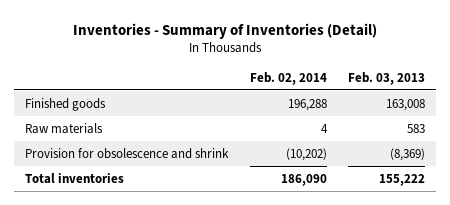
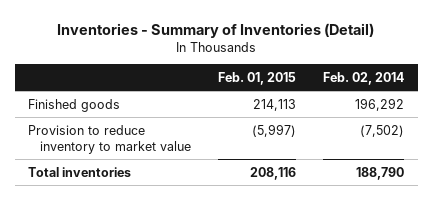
- | Feb. 02, 2014 | Feb. 03, 2013
+ | Feb. 01, 2015 | Feb. 02, 2014
- Finished goods | 196,288 | 163,008
- Raw materials | 4 | 583
- Provision for obsolescence and shrink | (10,202) | (8,369)
- Total inventories | 186,090 | 155,222
+ Finished goods | 214,113 | 196,292
+ Provision to reduce inventory to market value | (5,997) | (7,502)
+ Total inventories | 208,116 | 188,790

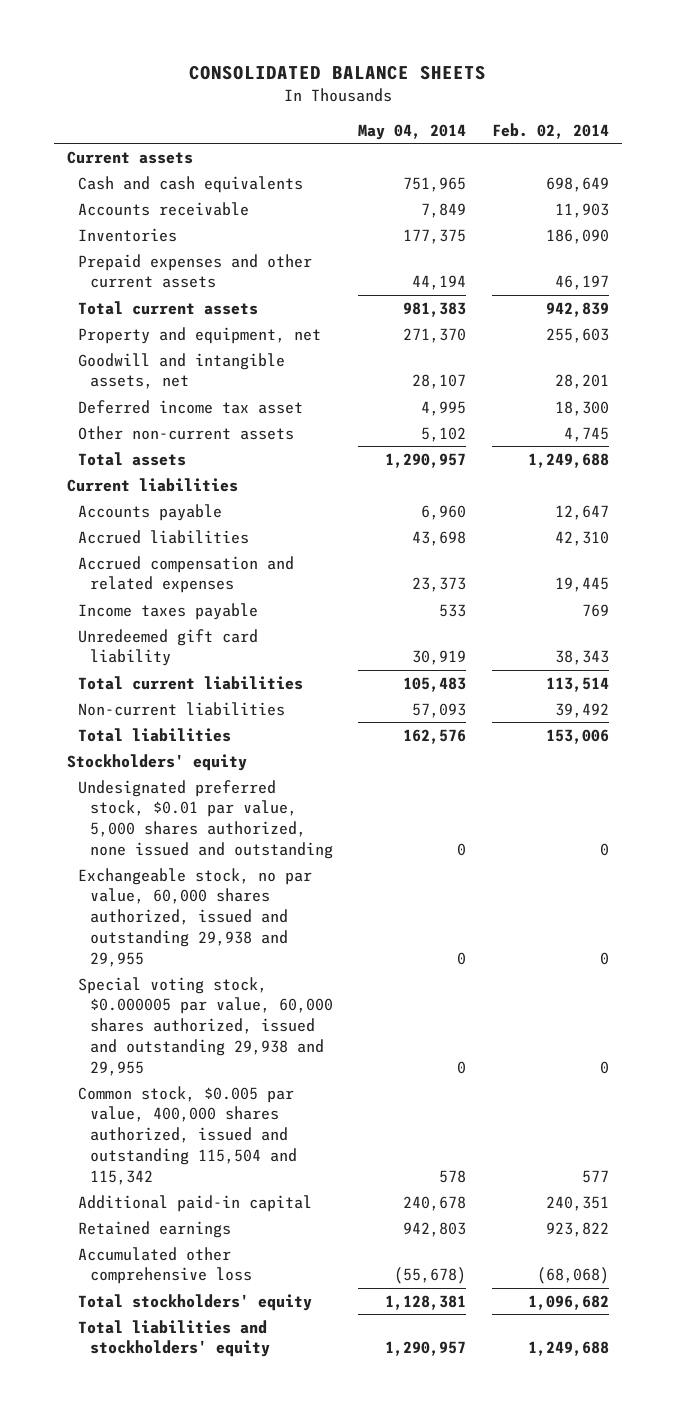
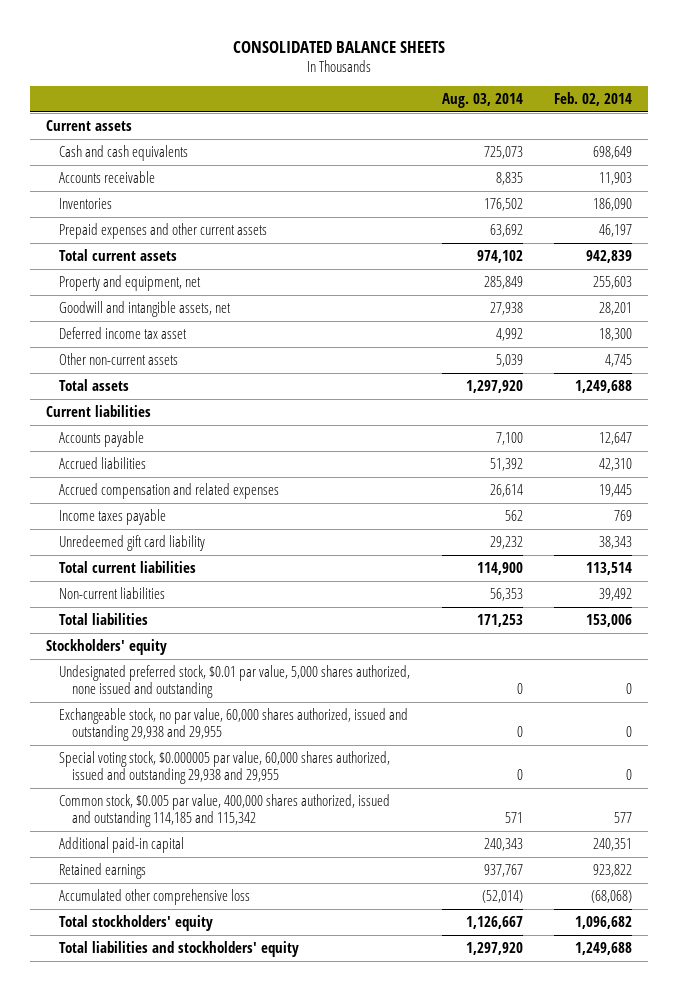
- | May 04, 2014 | Feb. 02, 2014
+ | Aug. 03, 2014 | Feb. 02, 2014
- Common stock, $0.005 par value, 400,000 shares authorized, issued and outstanding 115,504 and 115,342 | 578 | 577
+ Common stock, $0.005 par value, 400,000 shares authorized, issued and outstanding 114,185 and 115,342 | 571 | 577

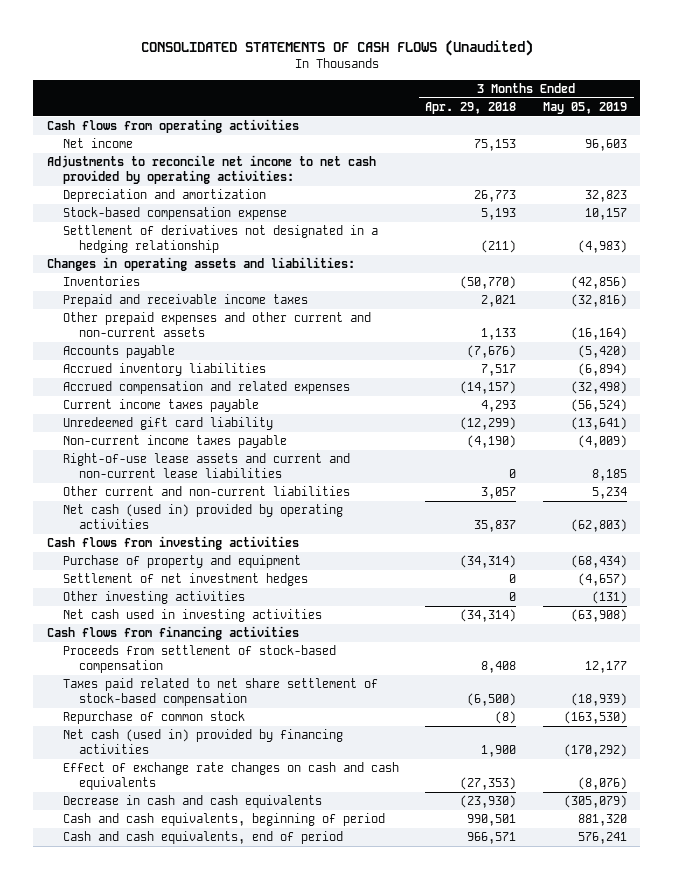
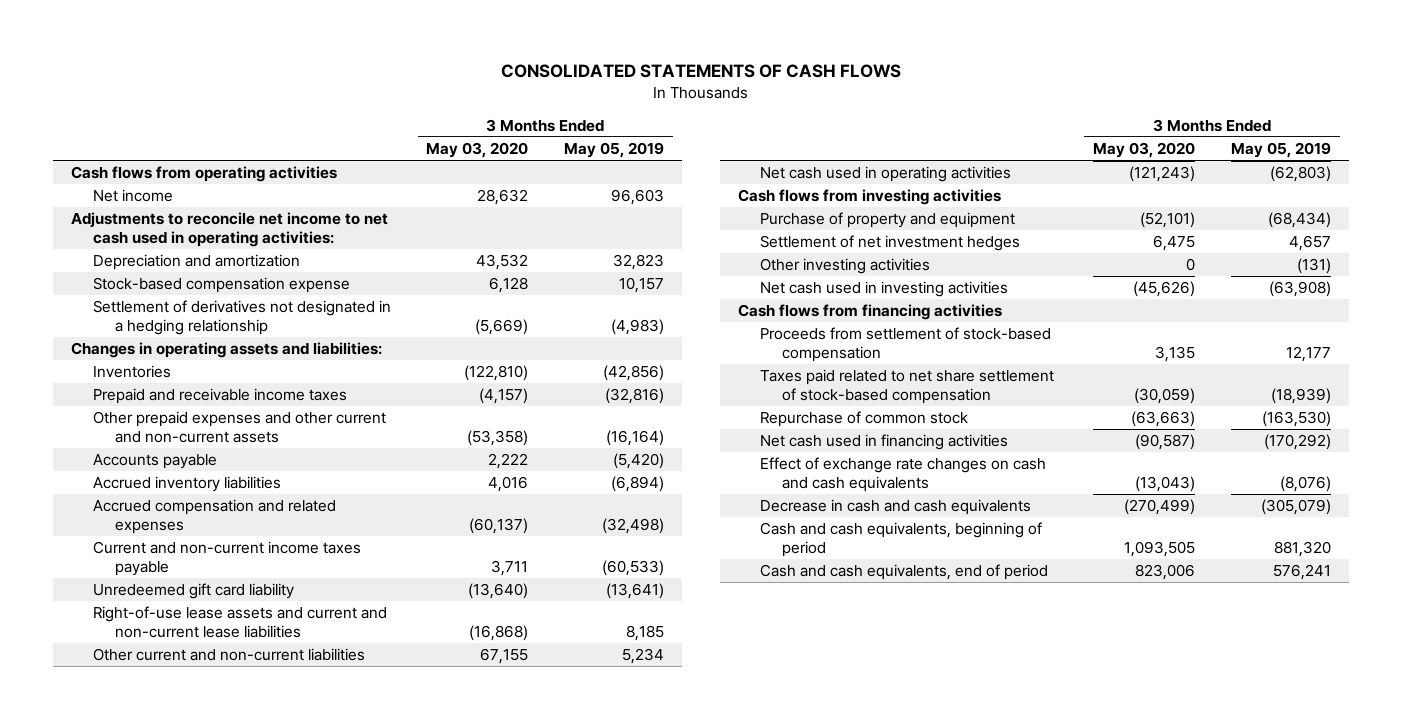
- CONSOLIDATED STATEMENTS OF CASH FLOWS (Unaudited)
+ CONSOLIDATED STATEMENTS OF CASH FLOWS
- | 3 Months Ended Apr. 29, 2018 | 3 Months Ended May 05, 2019
+ | 3 Months Ended May 03, 2020 | 3 Months Ended May 05, 2019
- Adjustments to reconcile net income to net cash provided by operating activities:
+ Adjustments to reconcile net income to net cash used in operating activities:
- Current income taxes payable | 4,293 | (56,524)
+ Current and non-current income taxes payable | 3,711 | (60,533)
- Non-current income taxes payable | (4,190) | (4,009)
- Net cash (used in) provided by operating activities | 35,837 | (62,803)
+ Net cash used in operating activities | (121,243) | (62,803)
- Settlement of net investment hedges | 0 | (4,657)
+ Settlement of net investment hedges | 6,475 | 4,657
- Net cash (used in) provided by financing activities | 1,900 | (170,292)
+ Net cash used in financing activities | (90,587) | (170,292)

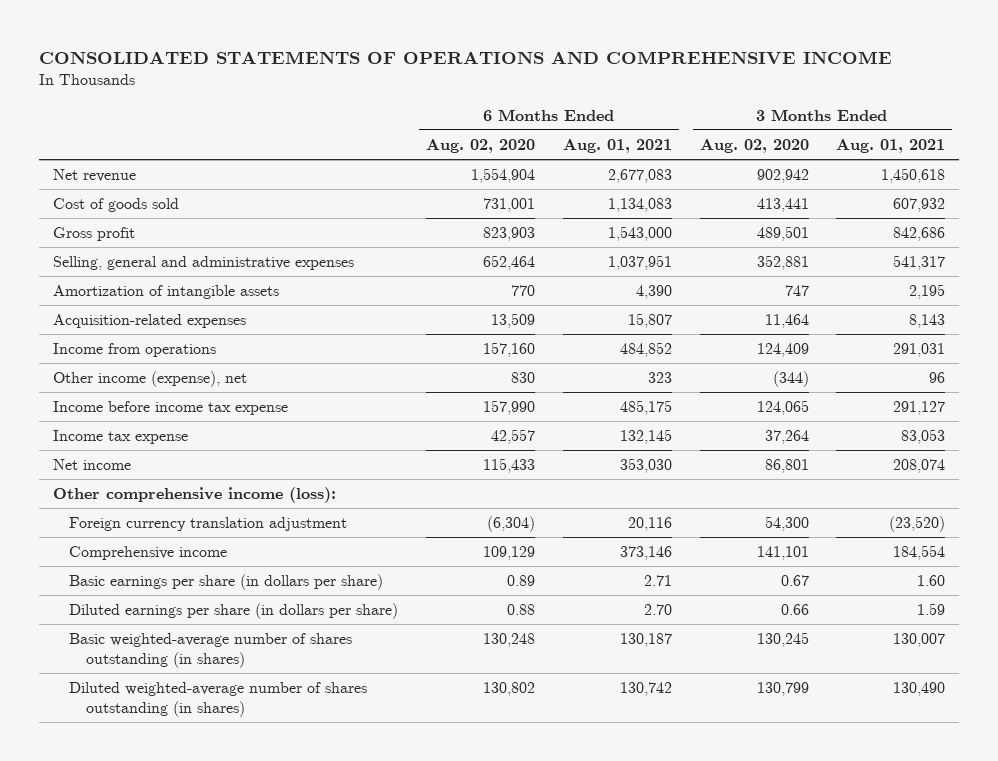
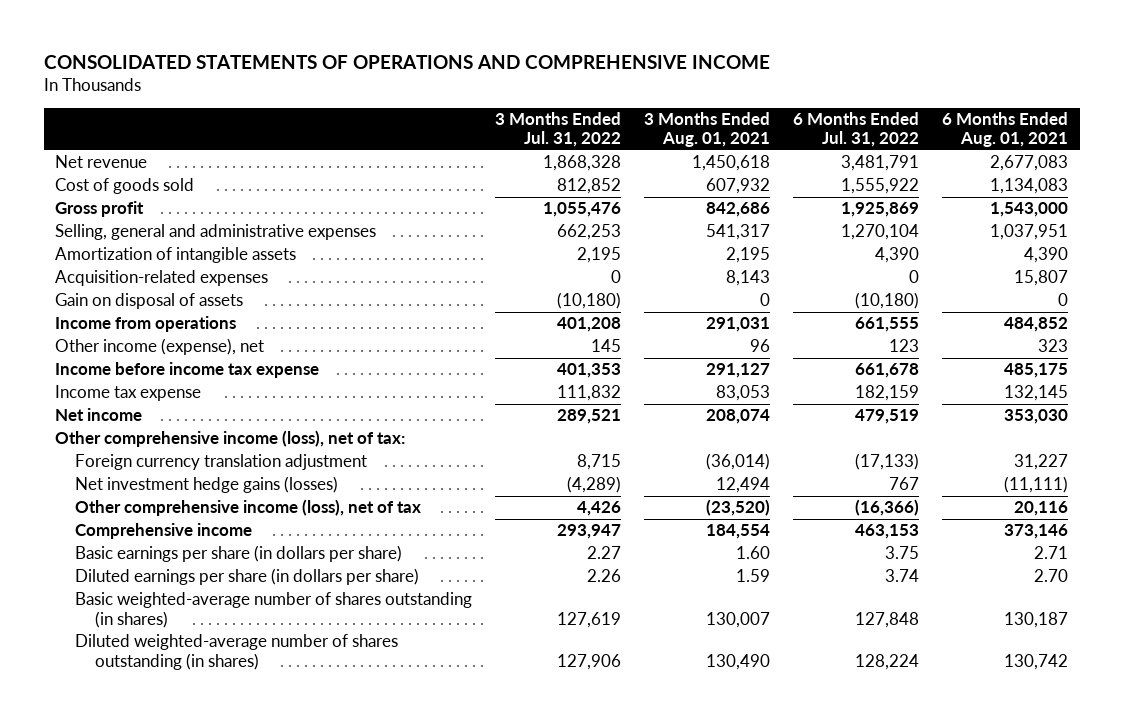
- | 6 Months Ended Aug. 02, 2020 | 6 Months Ended Aug. 01, 2021 | 3 Months Ended Aug. 02, 2020 | 3 Months Ended Aug. 01, 2021
+ | 3 Months Ended Jul. 31, 2022 | 3 Months Ended Aug. 01, 2021 | 6 Months Ended Jul. 31, 2022 | 6 Months Ended Aug. 01, 2021
+ Gain on disposal of assets | (10,180) | 0 | (10,180) | 0
- Other comprehensive income (loss):
- Foreign currency translation adjustment | (6,304) | 20,116 | 54,300 | (23,520)
+ Other comprehensive income (loss), net of tax:
+ Foreign currency translation adjustment | 8,715 | (36,014) | (17,133) | 31,227
+ Net investment hedge gains (losses) | (4,289) | 12,494 | 767 | (11,111)
+ Other comprehensive income (loss), net of tax | 4,426 | (23,520) | (16,366) | 20,116

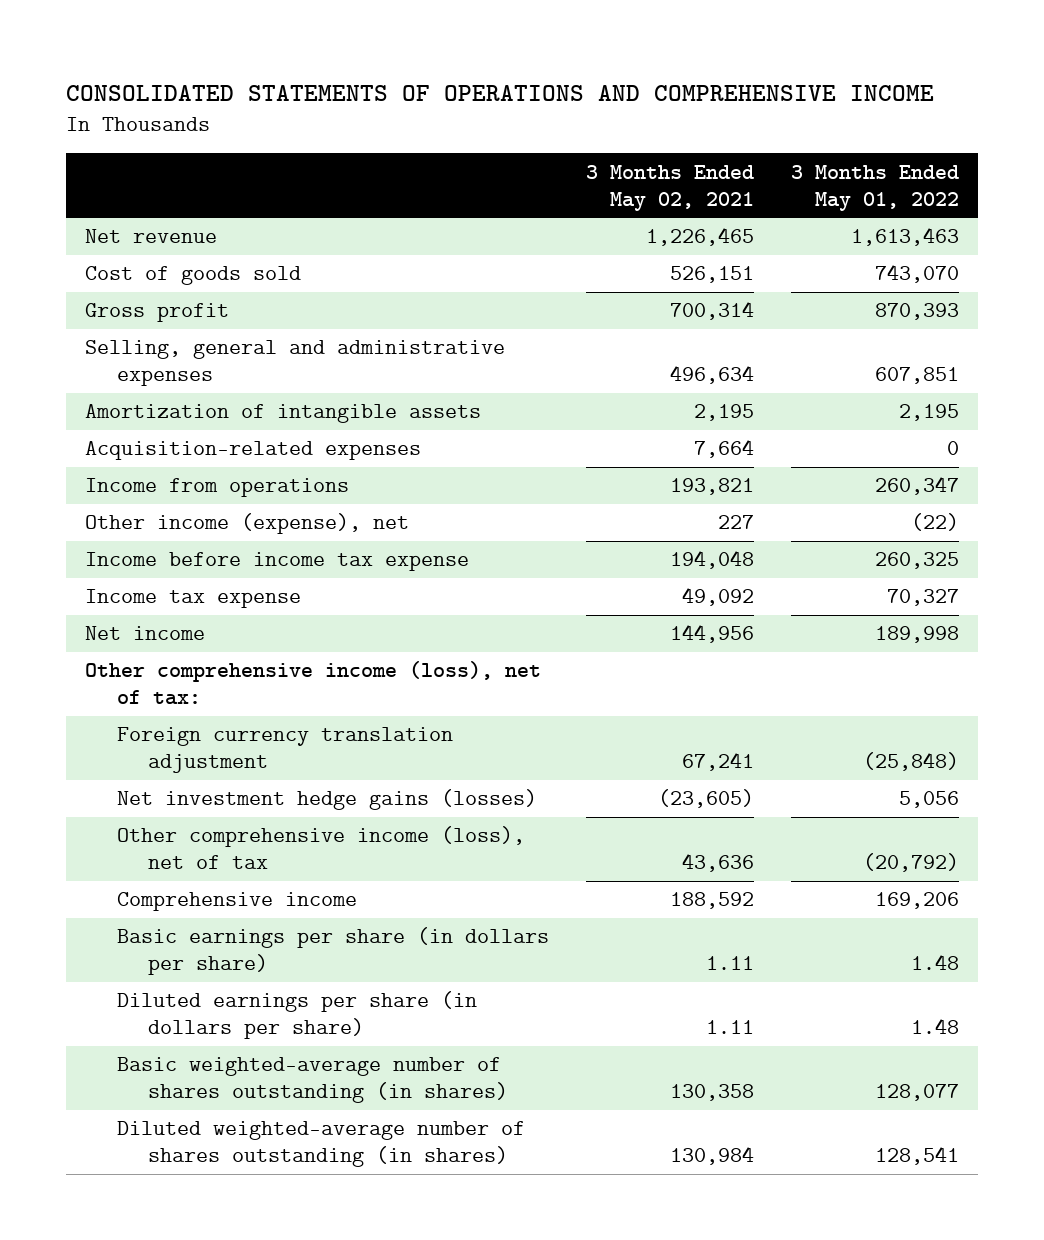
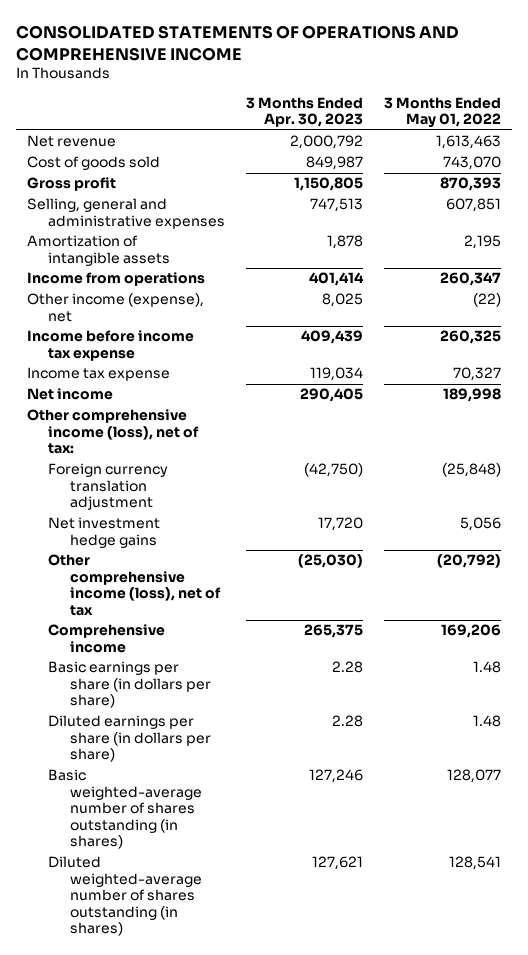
- | 3 Months Ended May 02, 2021 | 3 Months Ended May 01, 2022
+ | 3 Months Ended Apr. 30, 2023 | 3 Months Ended May 01, 2022
- Acquisition-related expenses | 7,664 | 0
- Net investment hedge gains (losses) | (23,605) | 5,056
+ Net investment hedge gains | 17,720 | 5,056

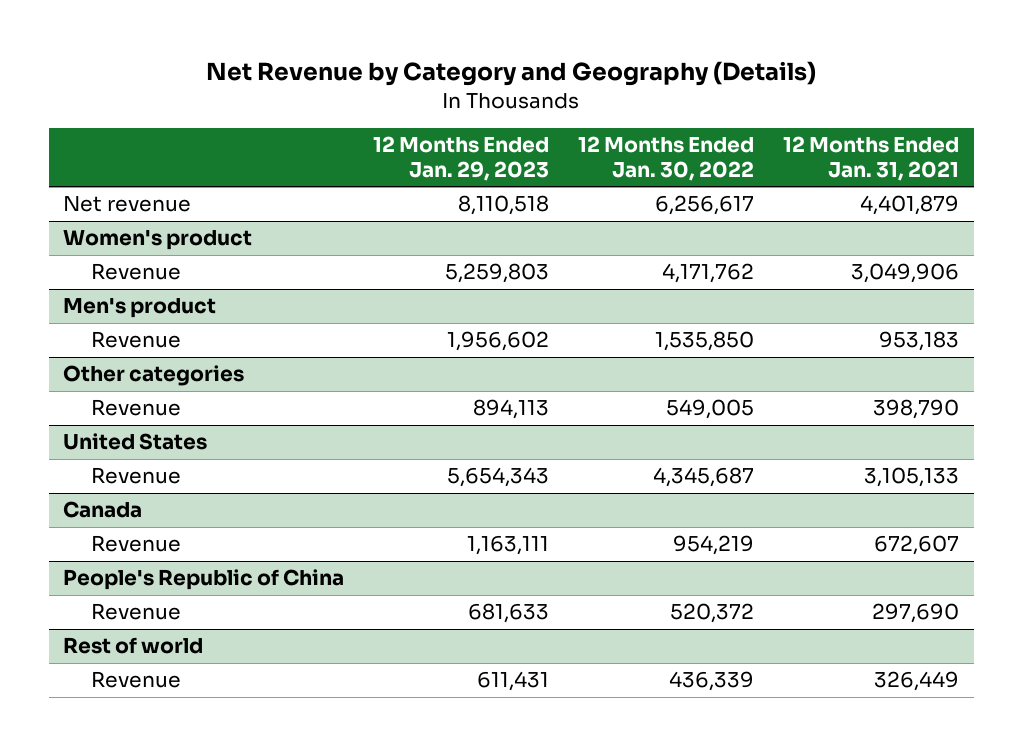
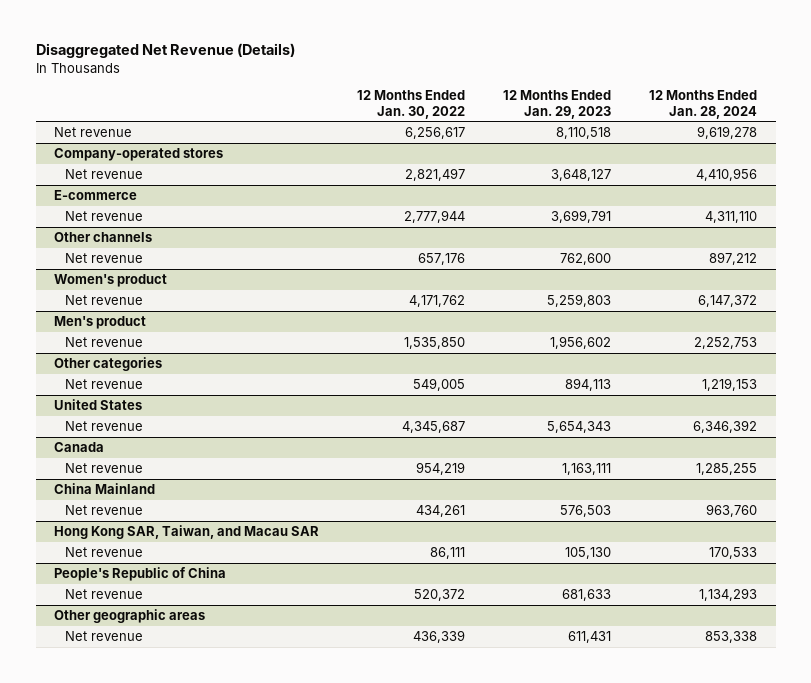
- Net Revenue by Category and Geography (Details)
+ Disaggregated Net Revenue (Details)
- | 12 Months Ended Jan. 29, 2023 | 12 Months Ended Jan. 30, 2022 | 12 Months Ended Jan. 31, 2021
+ | 12 Months Ended Jan. 30, 2022 | 12 Months Ended Jan. 29, 2023 | 12 Months Ended Jan. 28, 2024
+ Company-operated stores
+ Net revenue | 2,821,497 | 3,648,127 | 4,410,956
+ E-commerce
+ Net revenue | 2,777,944 | 3,699,791 | 4,311,110
+ Other channels
+ Net revenue | 657,176 | 762,600 | 897,212
@ Women's product
- Revenue | 5,259,803 | 4,171,762 | 3,049,906
+ Net revenue | 4,171,762 | 5,259,803 | 6,147,372
@ Men's product
- Revenue | 1,956,602 | 1,535,850 | 953,183
+ Net revenue | 1,535,850 | 1,956,602 | 2,252,753
@ Other categories
- Revenue | 894,113 | 549,005 | 398,790
+ Net revenue | 549,005 | 894,113 | 1,219,153
@ United States
- Revenue | 5,654,343 | 4,345,687 | 3,105,133
+ Net revenue | 4,345,687 | 5,654,343 | 6,346,392
@ Canada
- Revenue | 1,163,111 | 954,219 | 672,607
+ Net revenue | 954,219 | 1,163,111 | 1,285,255
+ China Mainland
+ Net revenue | 434,261 | 576,503 | 963,760
+ Hong Kong SAR, Taiwan, and Macau SAR
+ Net revenue | 86,111 | 105,130 | 170,533
@ People's Republic of China
- Revenue | 681,633 | 520,372 | 297,690
- Rest of world
- Revenue | 611,431 | 436,339 | 326,449
@ People's Republic of China
+ Net revenue | 520,372 | 681,633 | 1,134,293
+ Other geographic areas
+ Net revenue | 436,339 | 611,431 | 853,338

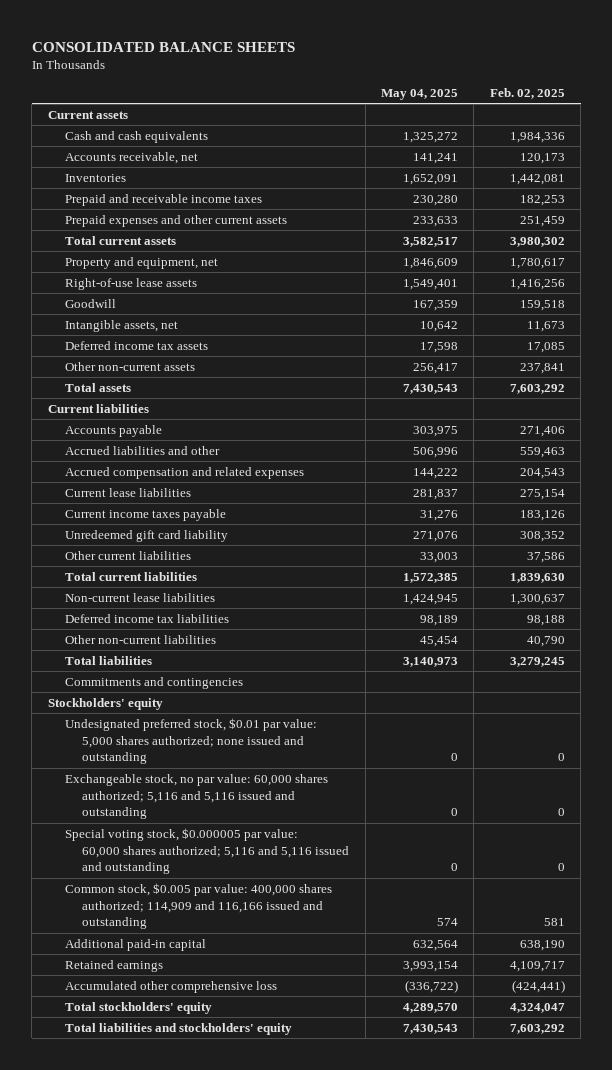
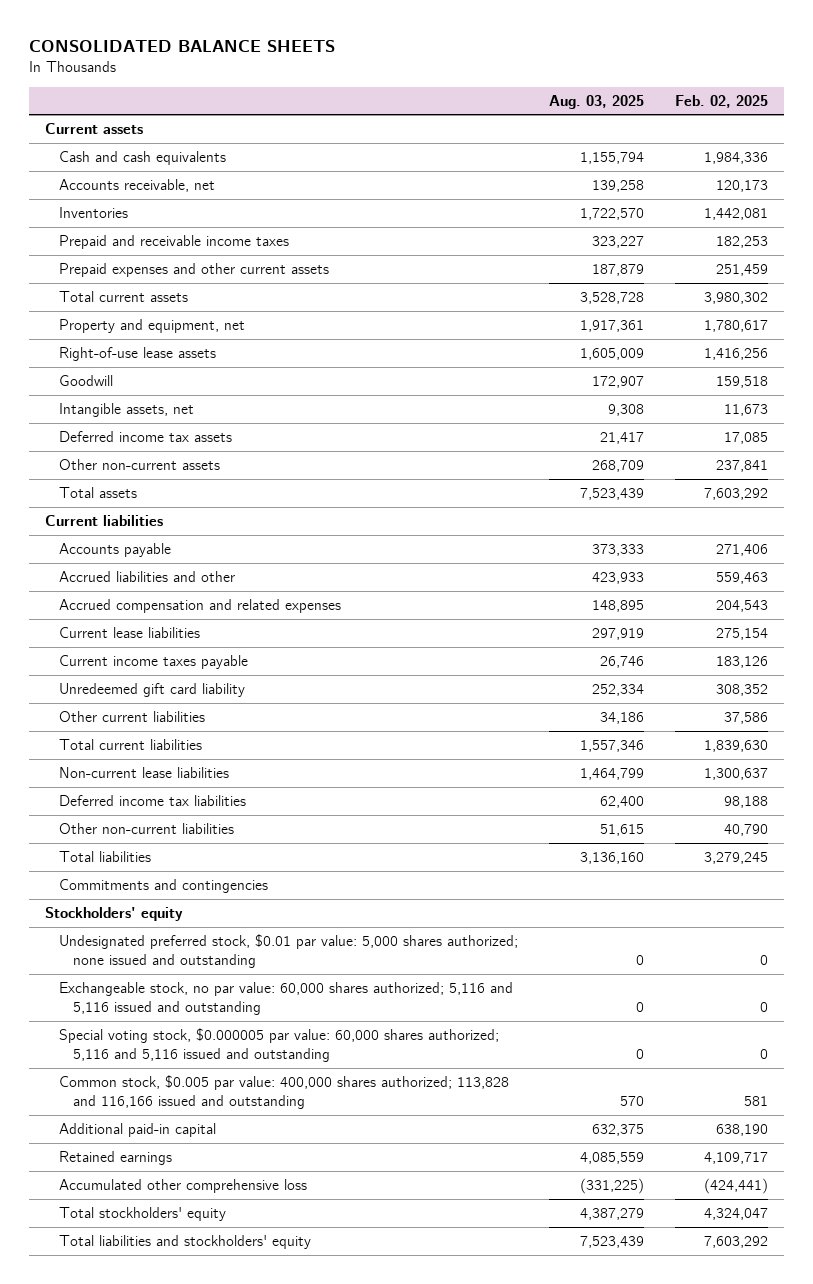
- | May 04, 2025 | Feb. 02, 2025
+ | Aug. 03, 2025 | Feb. 02, 2025
- Common stock, $0.005 par value: 400,000 shares authorized; 114,909 and 116,166 issued and outstanding | 574 | 581
+ Common stock, $0.005 par value: 400,000 shares authorized; 113,828 and 116,166 issued and outstanding | 570 | 581

